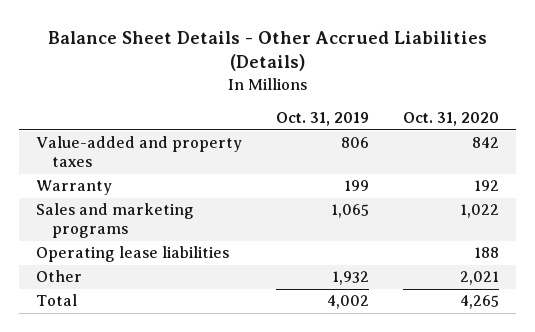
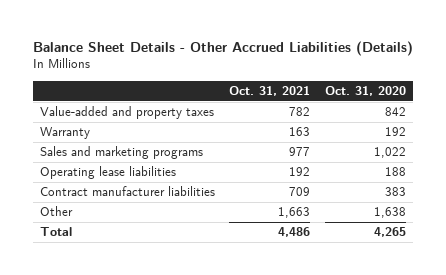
- | Oct. 31, 2019 | Oct. 31, 2020
+ | Oct. 31, 2021 | Oct. 31, 2020
- Other | 1,932 | 2,021
+ Contract manufacturer liabilities | 709 | 383
+ Other | 1,663 | 1,638

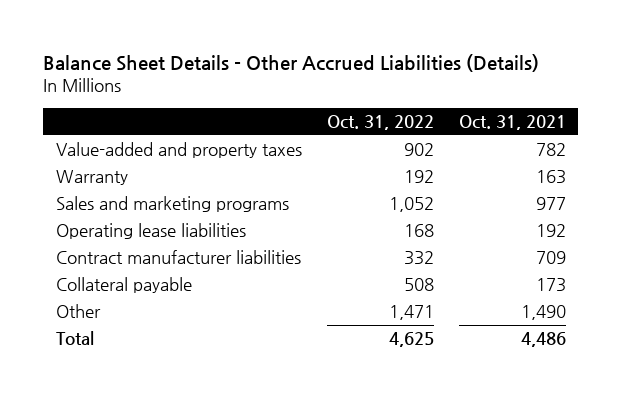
- | Oct. 31, 2021 | Oct. 31, 2020
+ | Oct. 31, 2022 | Oct. 31, 2021
- Other | 1,663 | 1,638
+ Collateral payable | 508 | 173
+ Other | 1,471 | 1,490

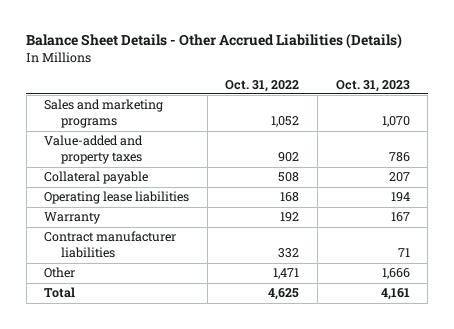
- | Oct. 31, 2022 | Oct. 31, 2021
+ | Oct. 31, 2022 | Oct. 31, 2023
moved down: Value-added and property taxes | 902 | 786
moved up: Collateral payable | 508 | 207
moved down: Warranty | 192 | 167

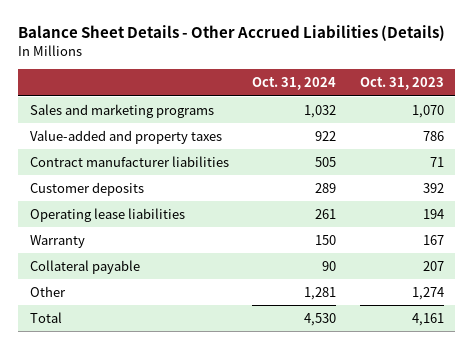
- | Oct. 31, 2022 | Oct. 31, 2023
+ | Oct. 31, 2024 | Oct. 31, 2023
moved up: Contract manufacturer liabilities | 505 | 71
+ Customer deposits | 289 | 392
- Other | 1,471 | 1,666
moved down: Collateral payable | 90 | 207
+ Other | 1,281 | 1,274

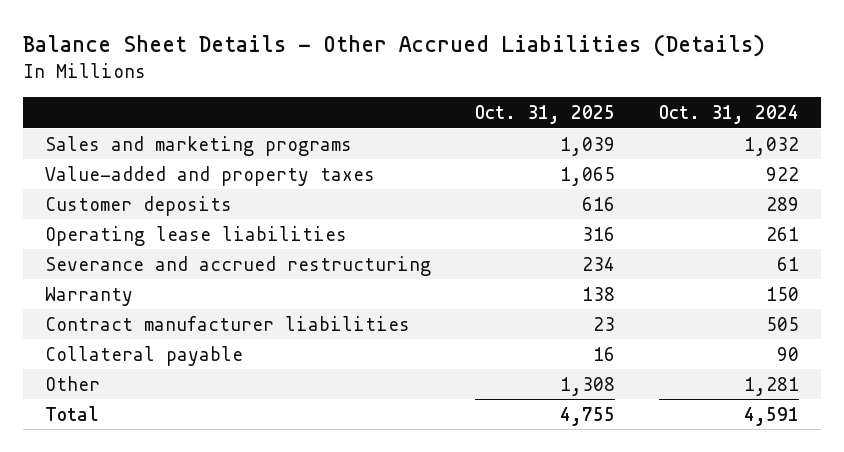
- | Oct. 31, 2024 | Oct. 31, 2023
+ | Oct. 31, 2025 | Oct. 31, 2024
+ Severance and accrued restructuring | 234 | 61
moved down: Contract manufacturer liabilities | 23 | 505
- Total | 4,530 | 4,161
+ Total | 4,755 | 4,591

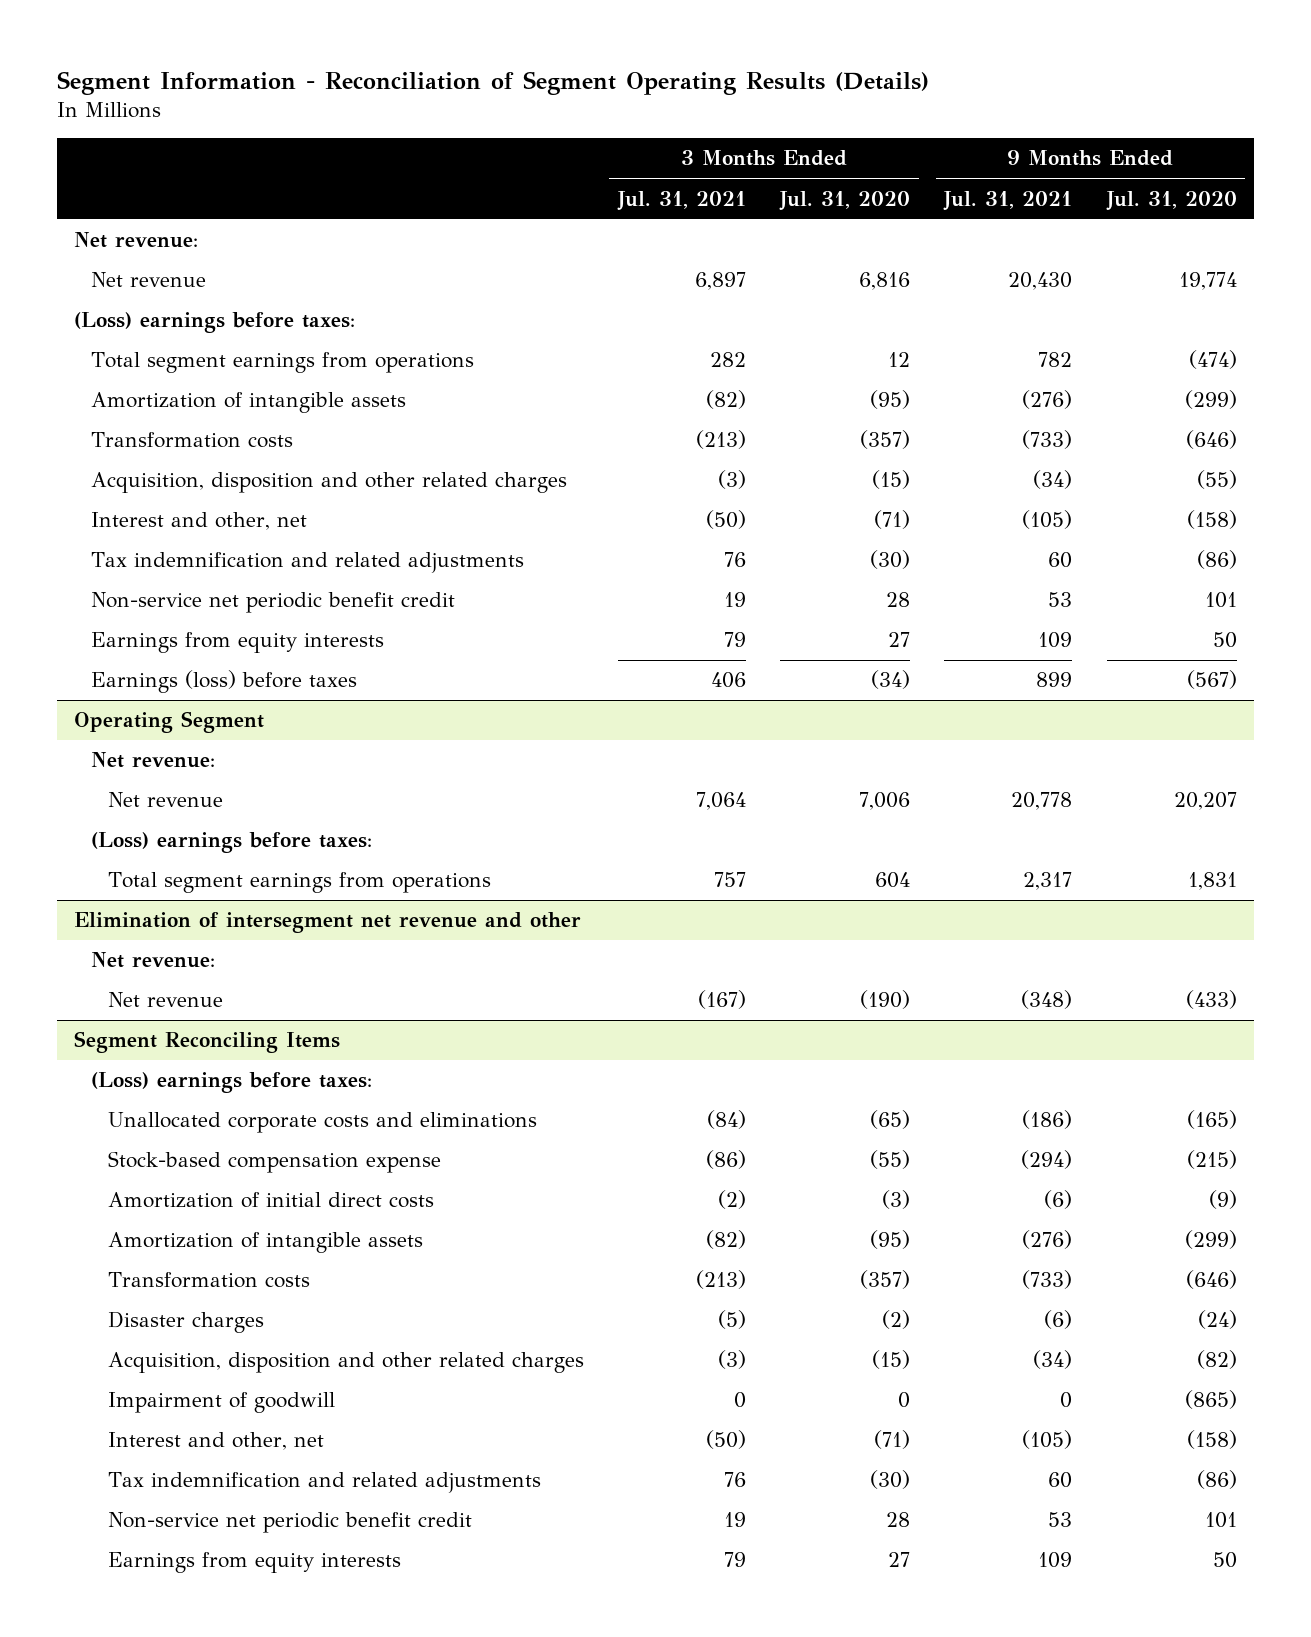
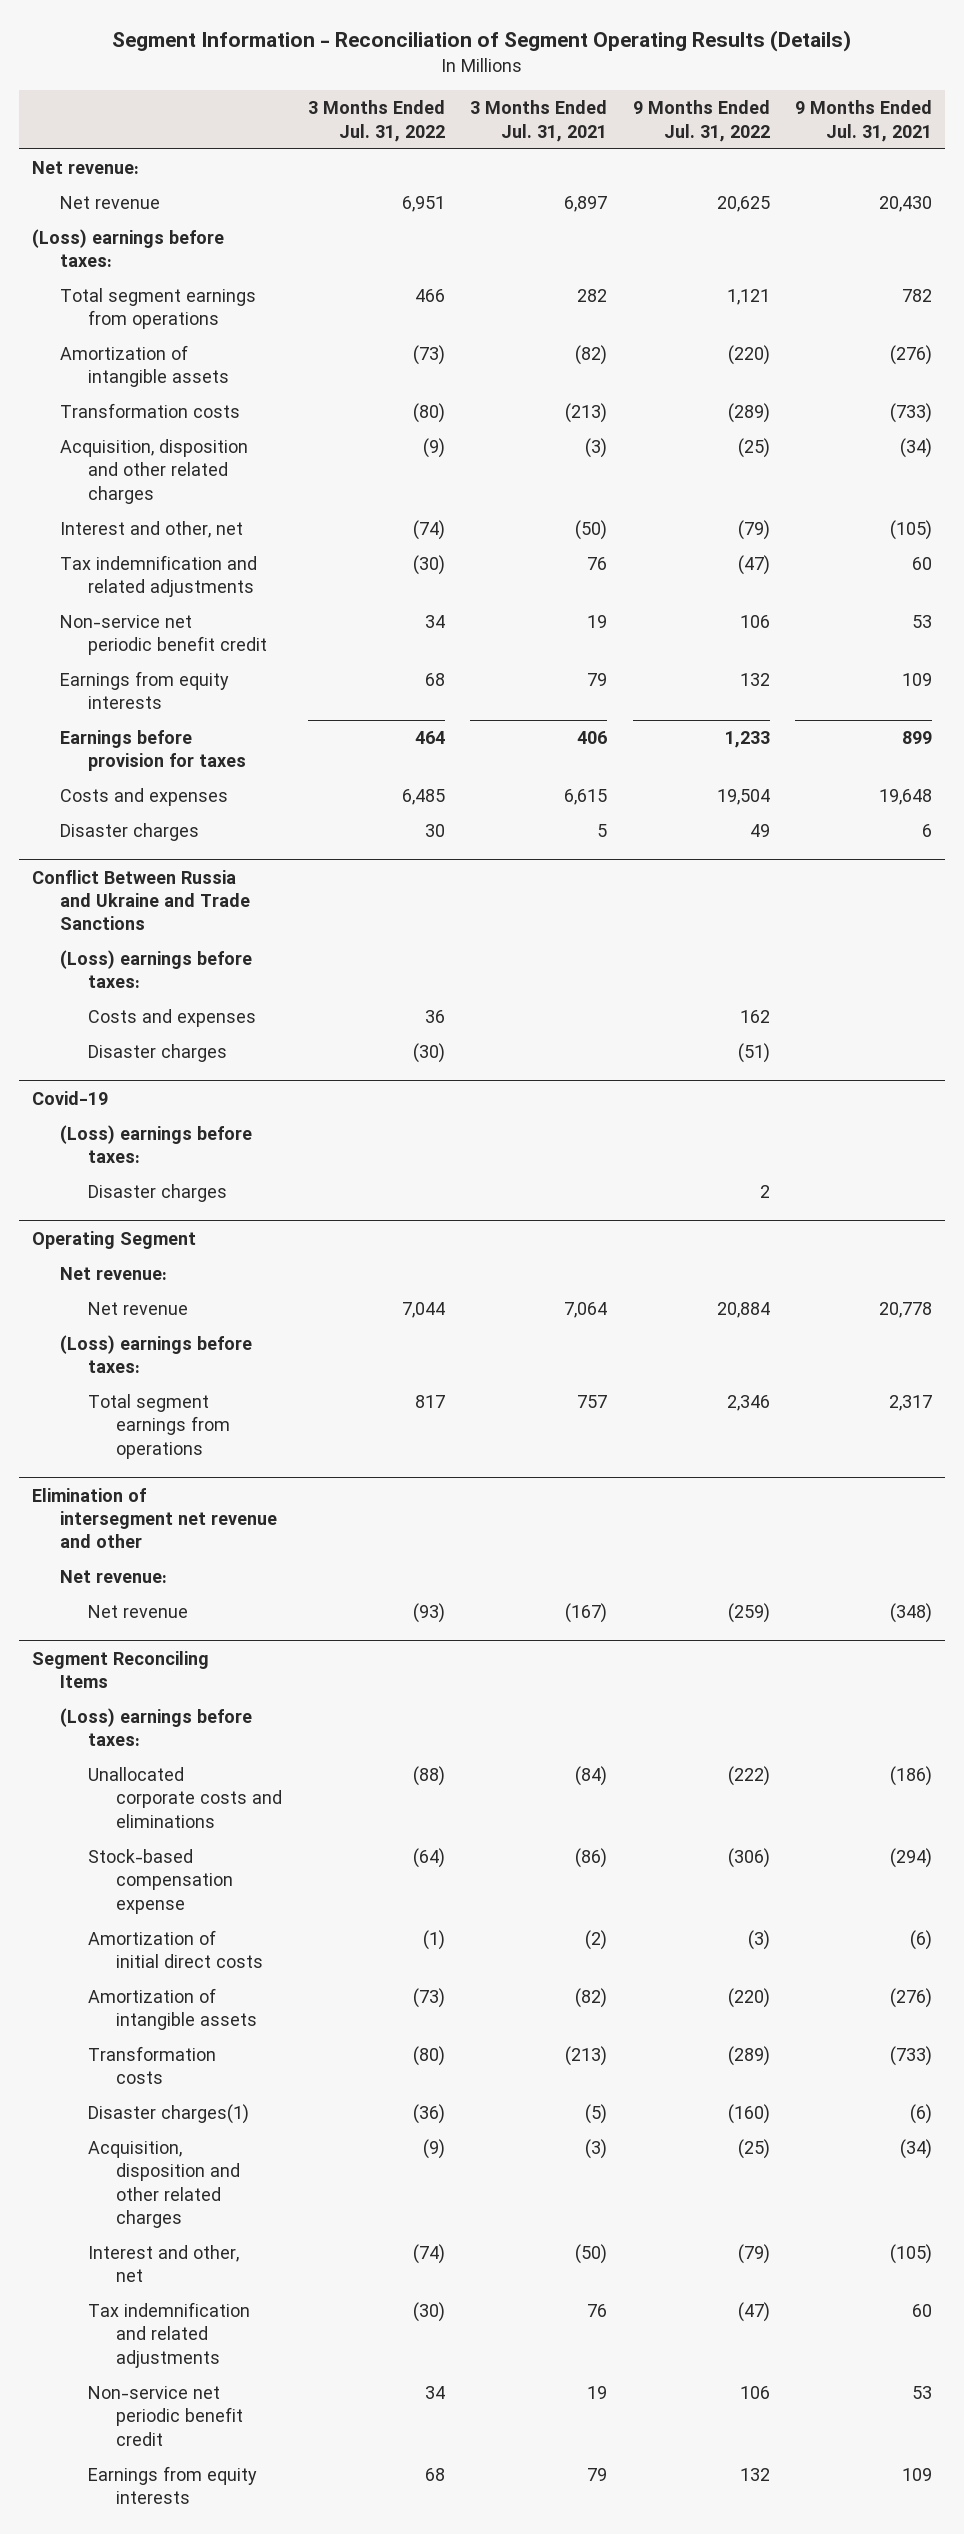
- | 3 Months Ended Jul. 31, 2021 | 3 Months Ended Jul. 31, 2020 | 9 Months Ended Jul. 31, 2021 | 9 Months Ended Jul. 31, 2020
+ | 3 Months Ended Jul. 31, 2022 | 3 Months Ended Jul. 31, 2021 | 9 Months Ended Jul. 31, 2022 | 9 Months Ended Jul. 31, 2021
- Earnings (loss) before taxes | 406 | (34) | 899 | (567)
+ Earnings before provision for taxes | 464 | 406 | 1,233 | 899
+ Costs and expenses | 6,485 | 6,615 | 19,504 | 19,648
+ Disaster charges | 30 | 5 | 49 | 6
+ Conflict Between Russia and Ukraine and Trade Sanctions
+ (Loss) earnings before taxes:
+ Costs and expenses | 36 | | 162 |
+ Disaster charges | (30) | | (51) |
+ Covid-19
+ (Loss) earnings before taxes:
+ Disaster charges | | | 2 |
@ Segment Reconciling Items
- Disaster charges | (5) | (2) | (6) | (24)
+ Disaster charges(1) | (36) | (5) | (160) | (6)
- Impairment of goodwill | 0 | 0 | 0 | (865)

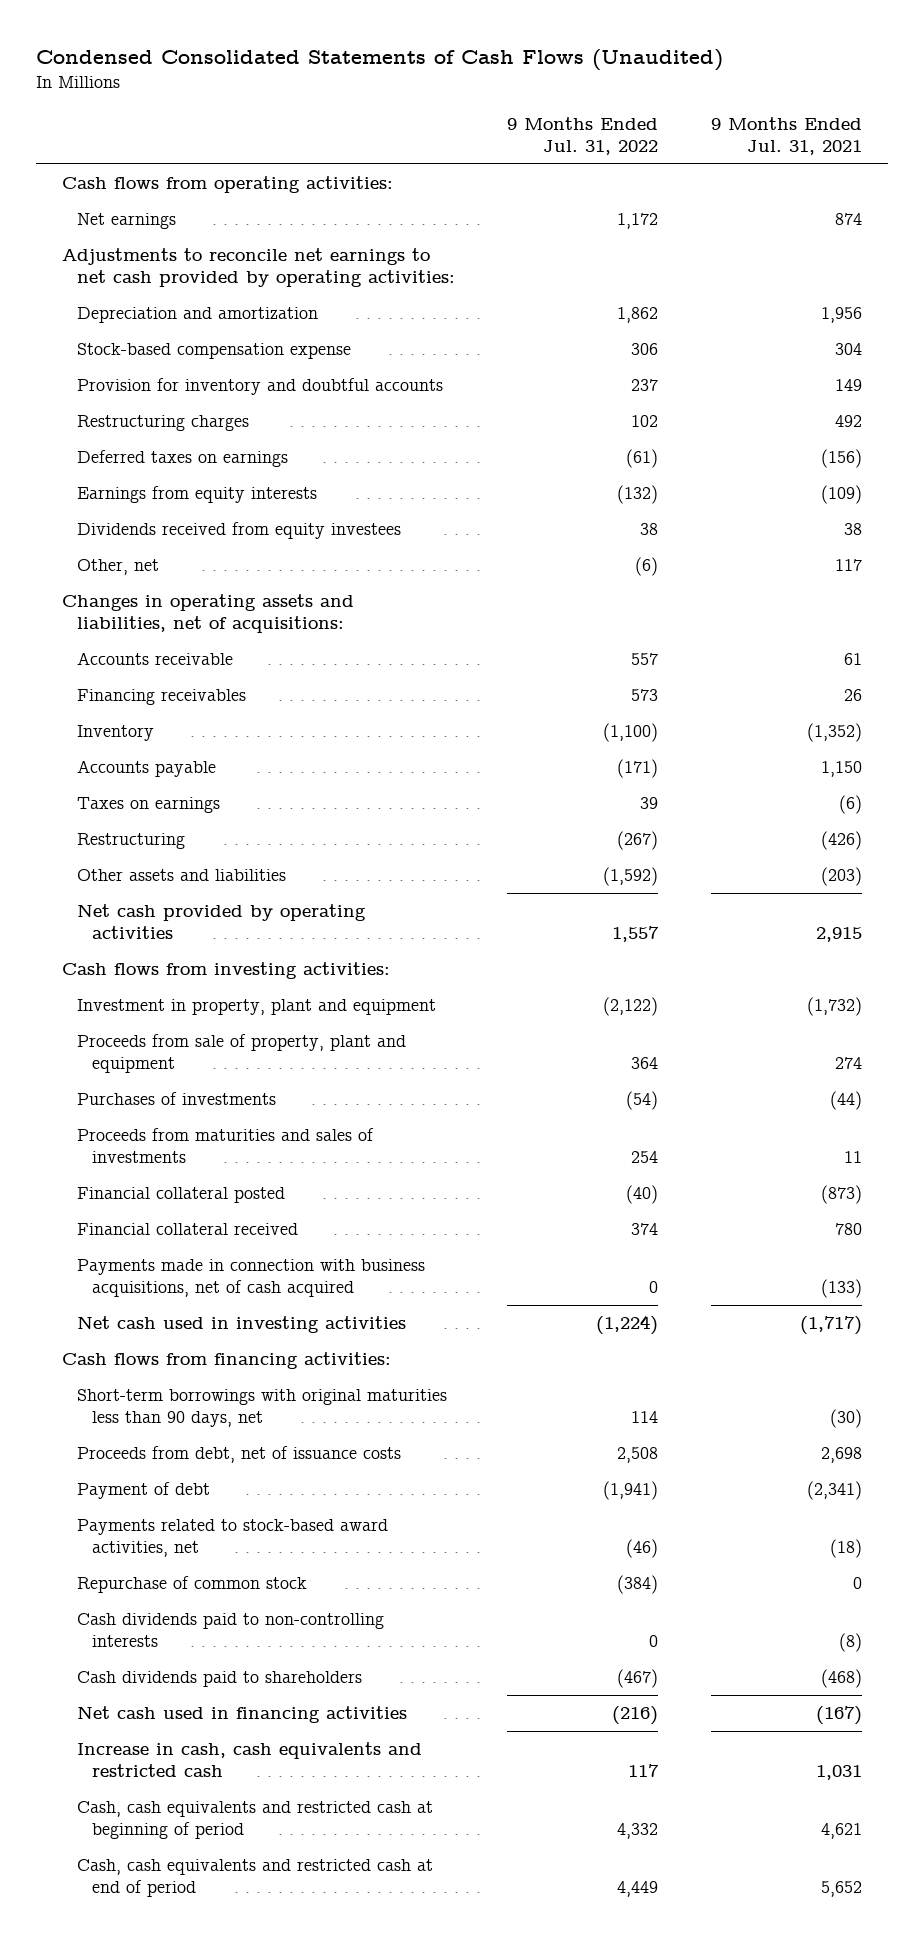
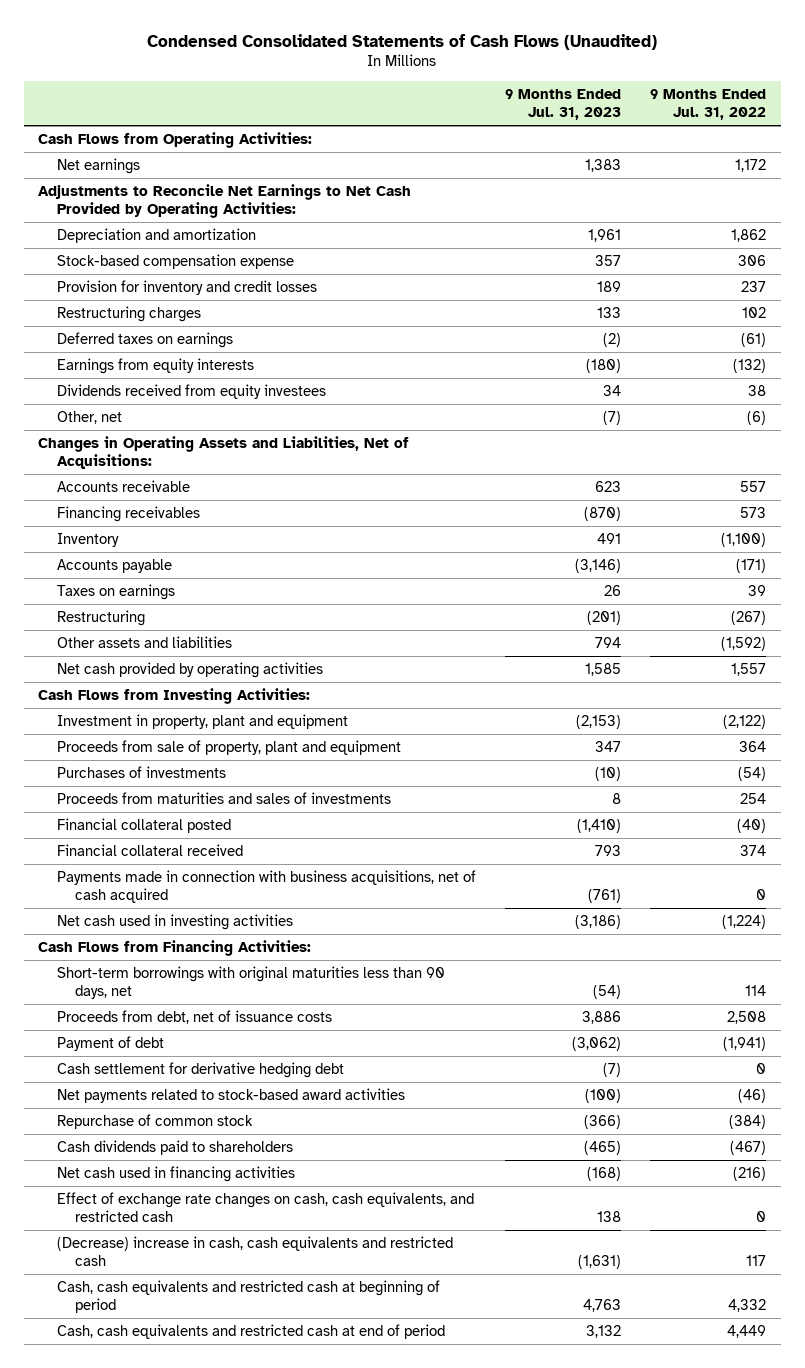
- | 9 Months Ended Jul. 31, 2022 | 9 Months Ended Jul. 31, 2021
+ | 9 Months Ended Jul. 31, 2023 | 9 Months Ended Jul. 31, 2022
- Cash flows from operating activities:
+ Cash Flows from Operating Activities:
- Adjustments to reconcile net earnings to net cash provided by operating activities:
+ Adjustments to Reconcile Net Earnings to Net Cash Provided by Operating Activities:
- Provision for inventory and doubtful accounts | 237 | 149
+ Provision for inventory and credit losses | 189 | 237
- Changes in operating assets and liabilities, net of acquisitions:
+ Changes in Operating Assets and Liabilities, Net of Acquisitions:
- Cash flows from investing activities:
+ Cash Flows from Investing Activities:
- Cash flows from financing activities:
+ Cash Flows from Financing Activities:
- Payments related to stock-based award activities, net | (46) | (18)
+ Cash settlement for derivative hedging debt | (7) | 0
+ Net payments related to stock-based award activities | (100) | (46)
- Cash dividends paid to non-controlling interests | 0 | (8)
- Increase in cash, cash equivalents and restricted cash | 117 | 1,031
+ Effect of exchange rate changes on cash, cash equivalents, and restricted cash | 138 | 0
+ (Decrease) increase in cash, cash equivalents and restricted cash | (1,631) | 117

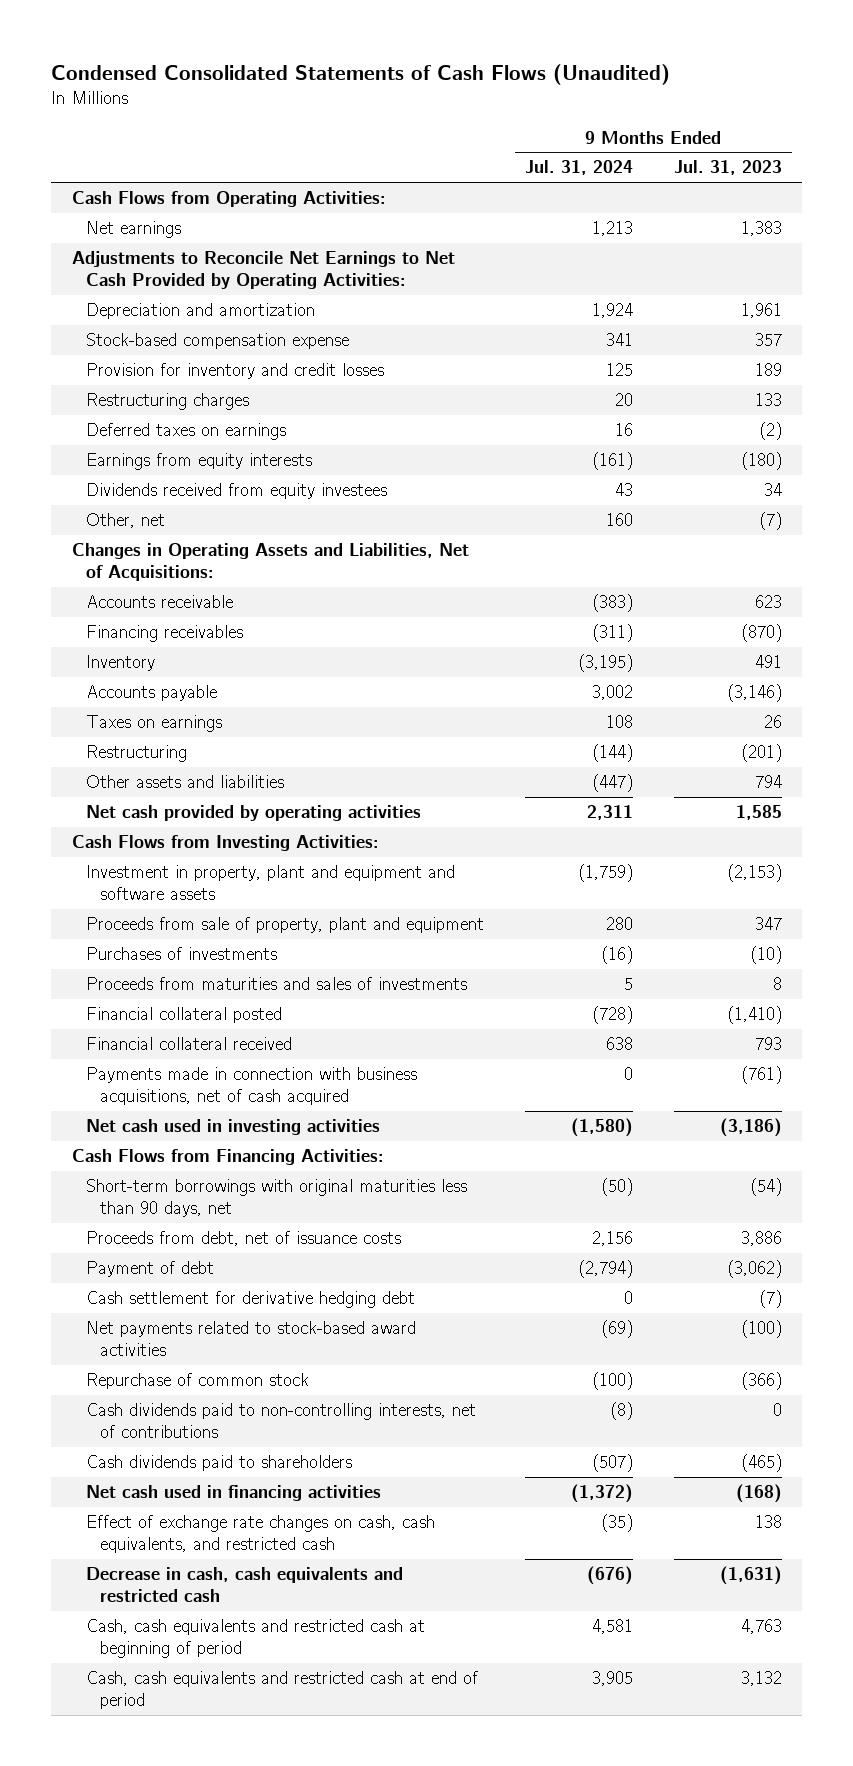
- | 9 Months Ended Jul. 31, 2023 | 9 Months Ended Jul. 31, 2022
+ | 9 Months Ended Jul. 31, 2024 | 9 Months Ended Jul. 31, 2023
- Investment in property, plant and equipment | (2,153) | (2,122)
+ Investment in property, plant and equipment and software assets | (1,759) | (2,153)
+ Cash dividends paid to non-controlling interests, net of contributions | (8) | 0
- (Decrease) increase in cash, cash equivalents and restricted cash | (1,631) | 117
+ Decrease in cash, cash equivalents and restricted cash | (676) | (1,631)

